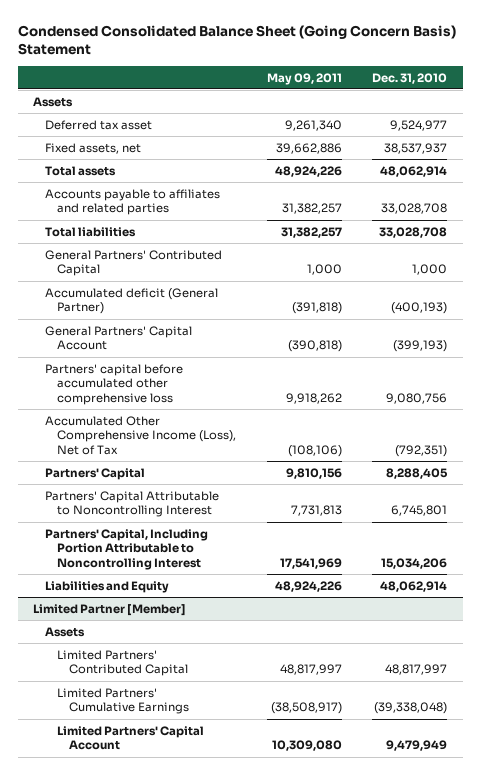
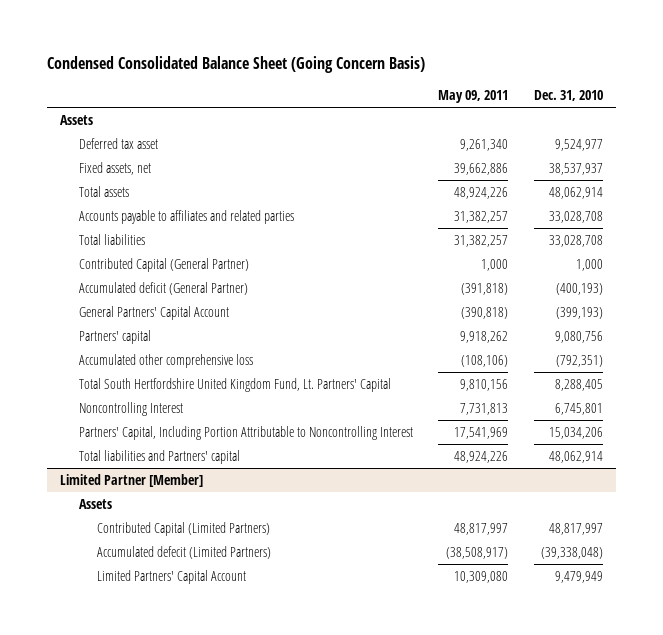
- Condensed Consolidated Balance Sheet (Going Concern Basis) Statement
+ Condensed Consolidated Balance Sheet (Going Concern Basis)
- General Partners' Contributed Capital | 1,000 | 1,000
+ Contributed Capital (General Partner) | 1,000 | 1,000
- Partners' capital before accumulated other comprehensive loss | 9,918,262 | 9,080,756
- Accumulated Other Comprehensive Income (Loss), Net of Tax | (108,106) | (792,351)
- Partners' Capital | 9,810,156 | 8,288,405
- Partners' Capital Attributable to Noncontrolling Interest | 7,731,813 | 6,745,801
+ Partners' capital | 9,918,262 | 9,080,756
+ Accumulated other comprehensive loss | (108,106) | (792,351)
+ Total South Hertfordshire United Kingdom Fund, Lt. Partners' Capital | 9,810,156 | 8,288,405
+ Noncontrolling Interest | 7,731,813 | 6,745,801
- Liabilities and Equity | 48,924,226 | 48,062,914
+ Total liabilities and Partners' capital | 48,924,226 | 48,062,914
@ Limited Partner [Member]
- Limited Partners' Contributed Capital | 48,817,997 | 48,817,997
- Limited Partners' Cumulative Earnings | (38,508,917) | (39,338,048)
+ Contributed Capital (Limited Partners) | 48,817,997 | 48,817,997
+ Accumulated defecit (Limited Partners) | (38,508,917) | (39,338,048)

